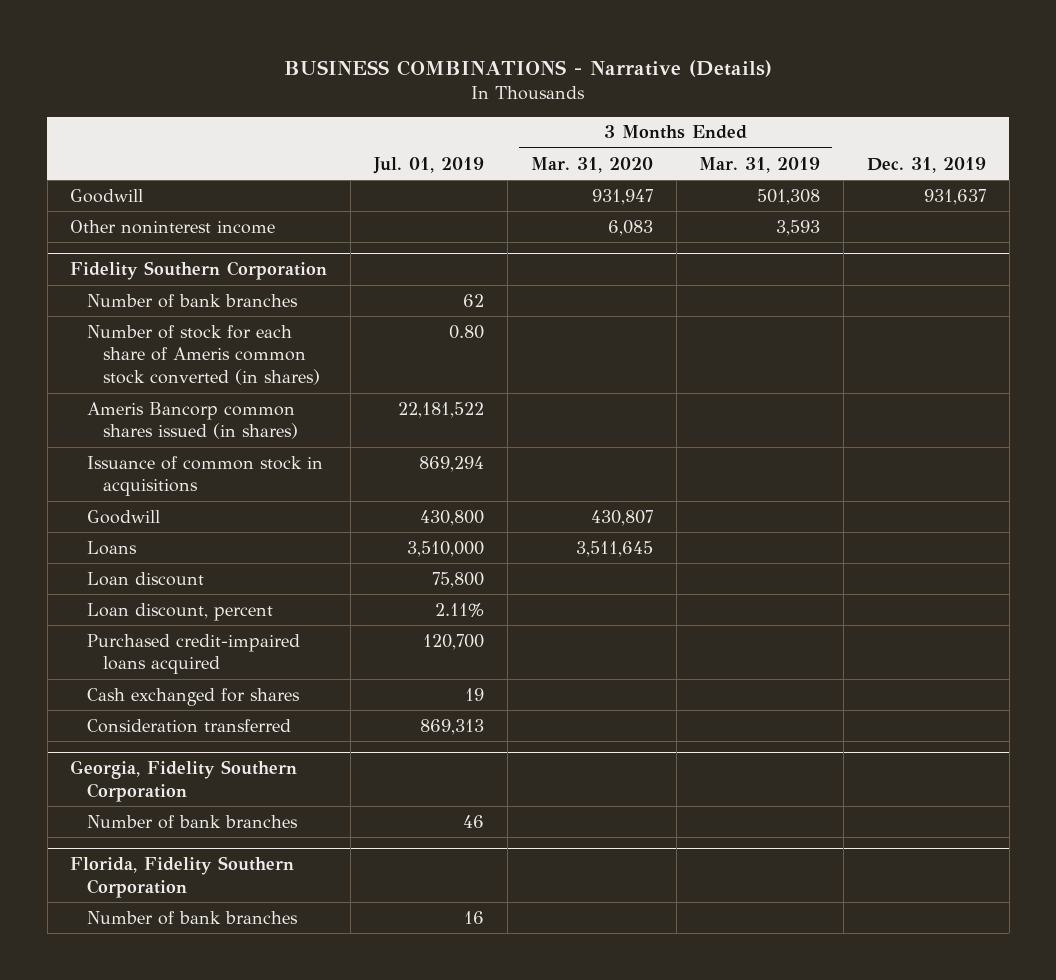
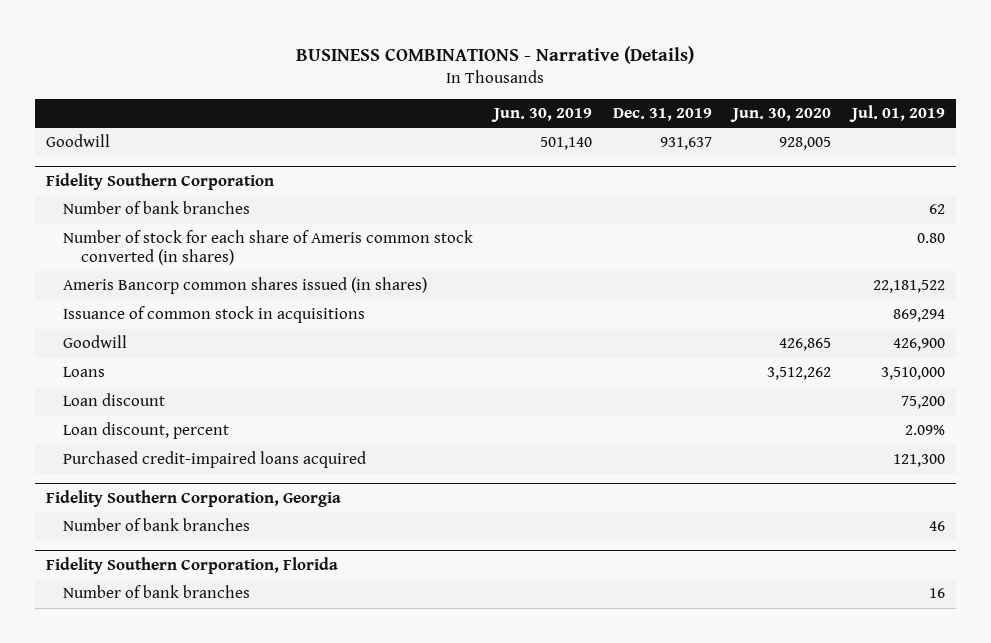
- | Jul. 01, 2019 | 3 Months Ended Mar. 31, 2020 | 3 Months Ended Mar. 31, 2019 | Dec. 31, 2019
+ | Jun. 30, 2019 | Dec. 31, 2019 | Jun. 30, 2020 | Jul. 01, 2019
- Other noninterest income | | 6,083 | 3,593 |
@ Fidelity Southern Corporation
- Goodwill | 430,800 | 430,807 | |
+ Goodwill | | | 426,865 | 426,900
- Loan discount | 75,800 | | |
- Loan discount, percent | 2.11% | | |
- Purchased credit-impaired loans acquired | 120,700 | | |
- Cash exchanged for shares | 19 | | |
- Consideration transferred | 869,313 | | |
- Georgia, Fidelity Southern Corporation
@ Fidelity Southern Corporation
+ Loan discount | | | | 75,200
+ Loan discount, percent | | | | 2.09%
+ Purchased credit-impaired loans acquired | | | | 121,300
+ Fidelity Southern Corporation, Georgia
- Florida, Fidelity Southern Corporation
+ Fidelity Southern Corporation, Florida

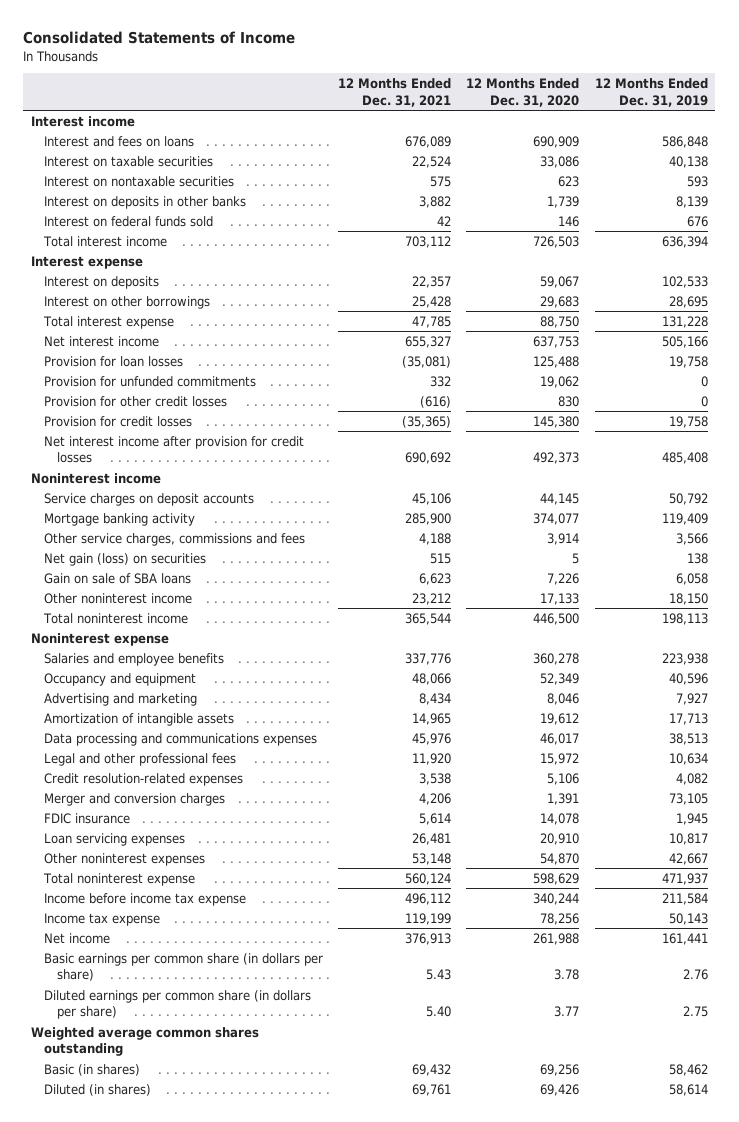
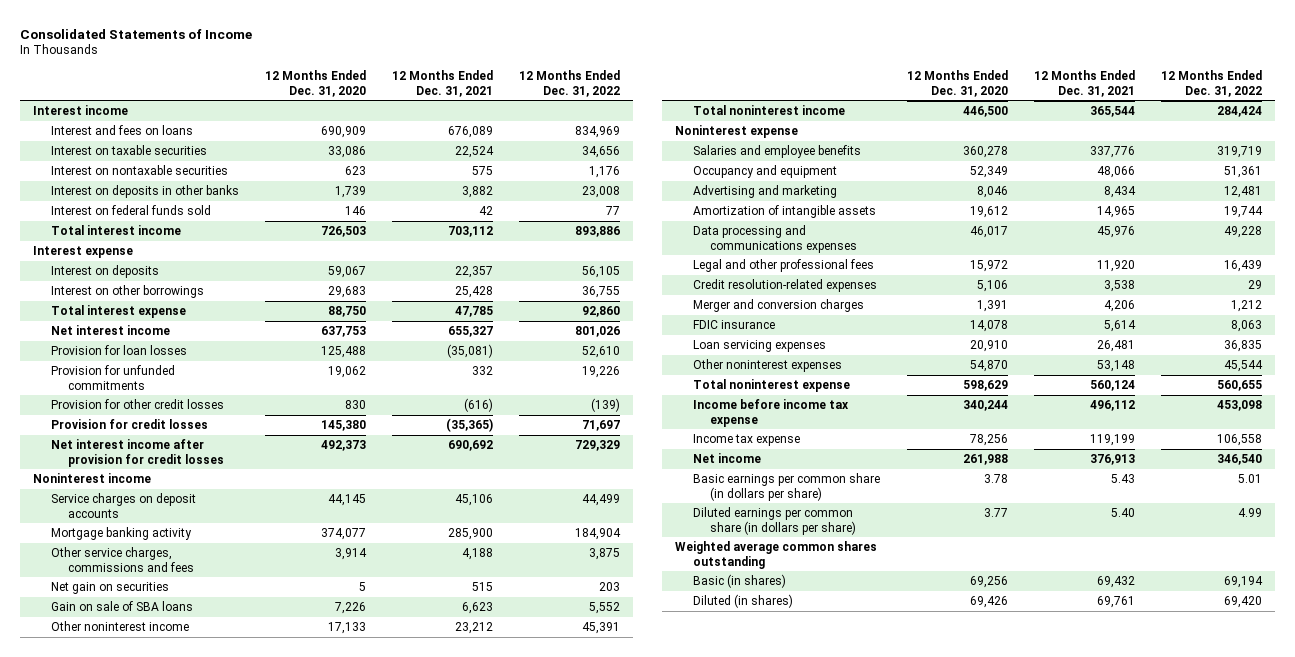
- | 12 Months Ended Dec. 31, 2021 | 12 Months Ended Dec. 31, 2020 | 12 Months Ended Dec. 31, 2019
+ | 12 Months Ended Dec. 31, 2020 | 12 Months Ended Dec. 31, 2021 | 12 Months Ended Dec. 31, 2022
- Net gain (loss) on securities | 515 | 5 | 138
+ Net gain on securities | 5 | 515 | 203

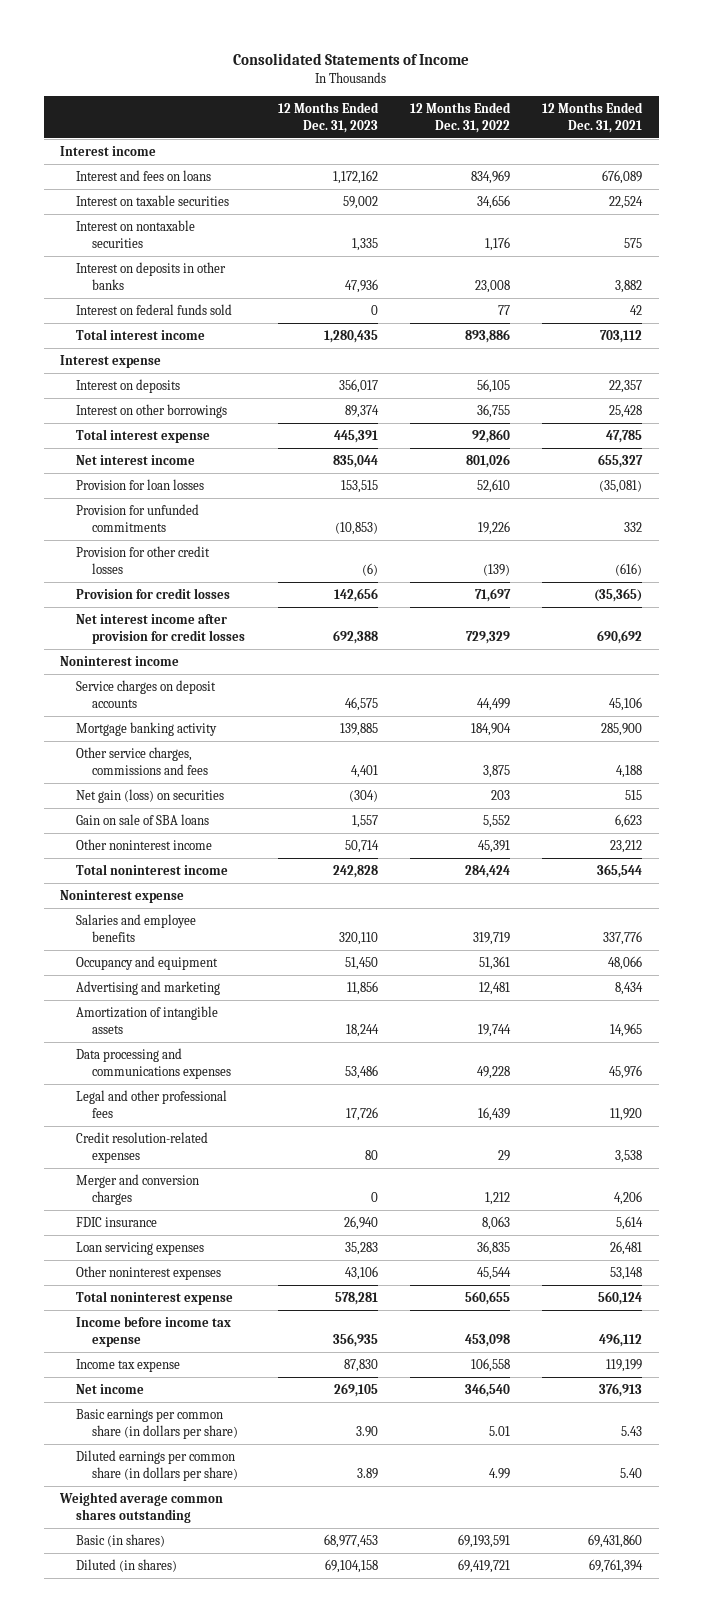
- | 12 Months Ended Dec. 31, 2020 | 12 Months Ended Dec. 31, 2021 | 12 Months Ended Dec. 31, 2022
+ | 12 Months Ended Dec. 31, 2023 | 12 Months Ended Dec. 31, 2022 | 12 Months Ended Dec. 31, 2021
- Net gain on securities | 5 | 515 | 203
+ Net gain (loss) on securities | (304) | 203 | 515
- Basic (in shares) | 69,256 | 69,432 | 69,194
- Diluted (in shares) | 69,426 | 69,761 | 69,420
+ Basic (in shares) | 68,977,453 | 69,193,591 | 69,431,860
+ Diluted (in shares) | 69,104,158 | 69,419,721 | 69,761,394

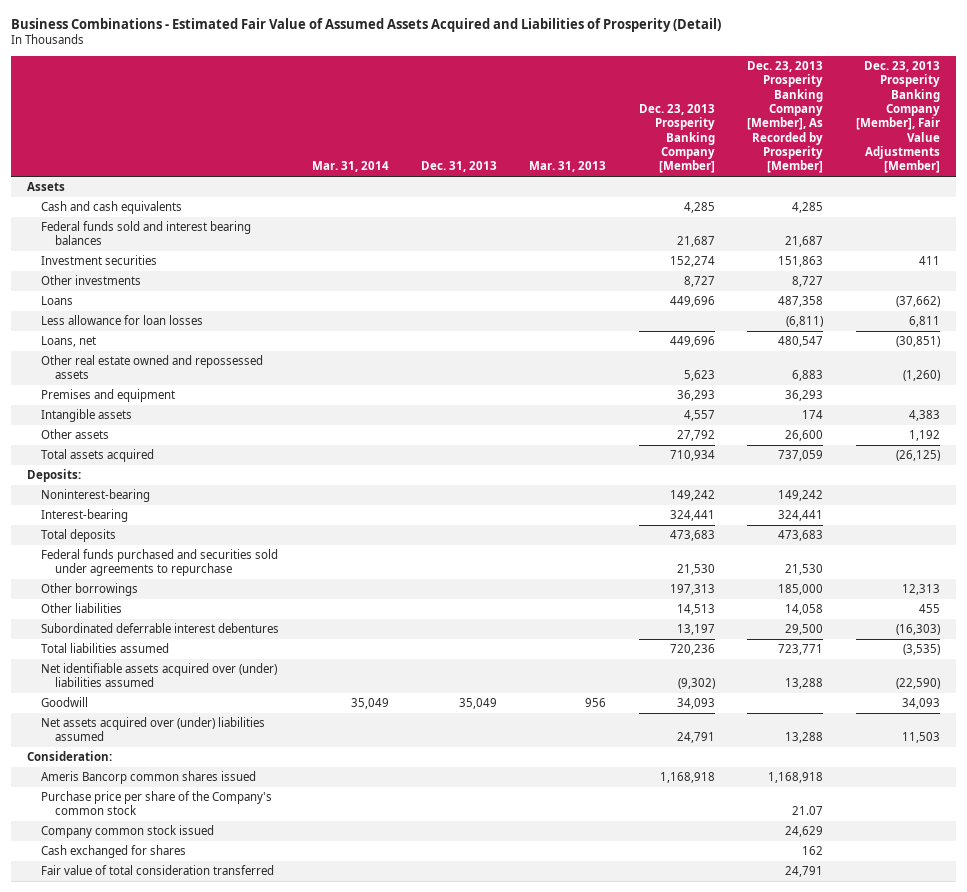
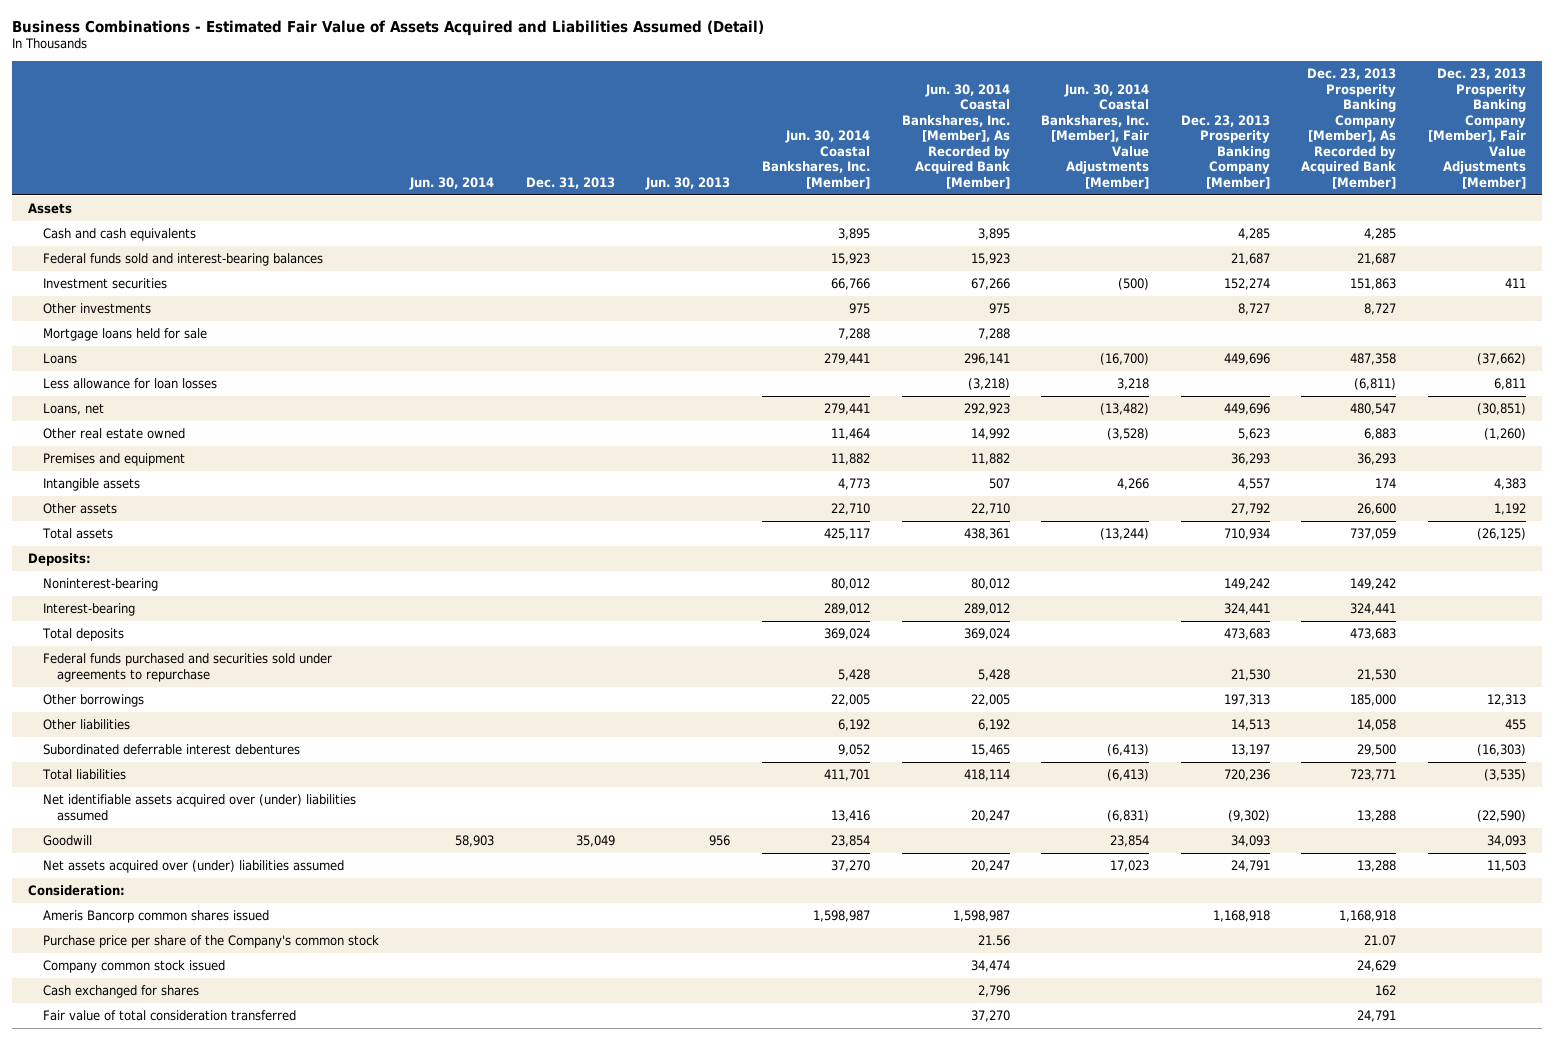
- Business Combinations - Estimated Fair Value of Assumed Assets Acquired and Liabilities of Prosperity (Detail)
+ Business Combinations - Estimated Fair Value of Assets Acquired and Liabilities Assumed (Detail)
- | Mar. 31, 2014 | Dec. 31, 2013 | Mar. 31, 2013 | Dec. 23, 2013 Prosperity Banking Company [Member] | Dec. 23, 2013 Prosperity Banking Company [Member], As Recorded by Prosperity [Member] | Dec. 23, 2013 Prosperity Banking Company [Member], Fair Value Adjustments [Member]
+ | Jun. 30, 2014 | Dec. 31, 2013 | Jun. 30, 2013 | Jun. 30, 2014 Coastal Bankshares, Inc. [Member] | Jun. 30, 2014 Coastal Bankshares, Inc. [Member], As Recorded by Acquired Bank [Member] | Jun. 30, 2014 Coastal Bankshares, Inc. [Member], Fair Value Adjustments [Member] | Dec. 23, 2013 Prosperity Banking Company [Member] | Dec. 23, 2013 Prosperity Banking Company [Member], As Recorded by Acquired Bank [Member] | Dec. 23, 2013 Prosperity Banking Company [Member], Fair Value Adjustments [Member]
- Federal funds sold and interest bearing balances | | | | 21,687 | 21,687 |
+ Federal funds sold and interest-bearing balances | | | | 15,923 | 15,923 | | 21,687 | 21,687 |
+ Mortgage loans held for sale | | | | 7,288 | 7,288 | | | |
- Other real estate owned and repossessed assets | | | | 5,623 | 6,883 | (1,260)
+ Other real estate owned | | | | 11,464 | 14,992 | (3,528) | 5,623 | 6,883 | (1,260)
- Total assets acquired | | | | 710,934 | 737,059 | (26,125)
+ Total assets | | | | 425,117 | 438,361 | (13,244) | 710,934 | 737,059 | (26,125)
- Total liabilities assumed | | | | 720,236 | 723,771 | (3,535)
+ Total liabilities | | | | 411,701 | 418,114 | (6,413) | 720,236 | 723,771 | (3,535)

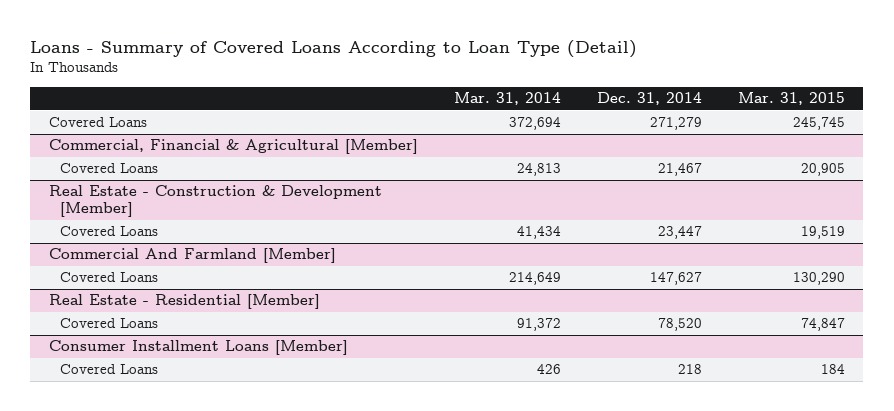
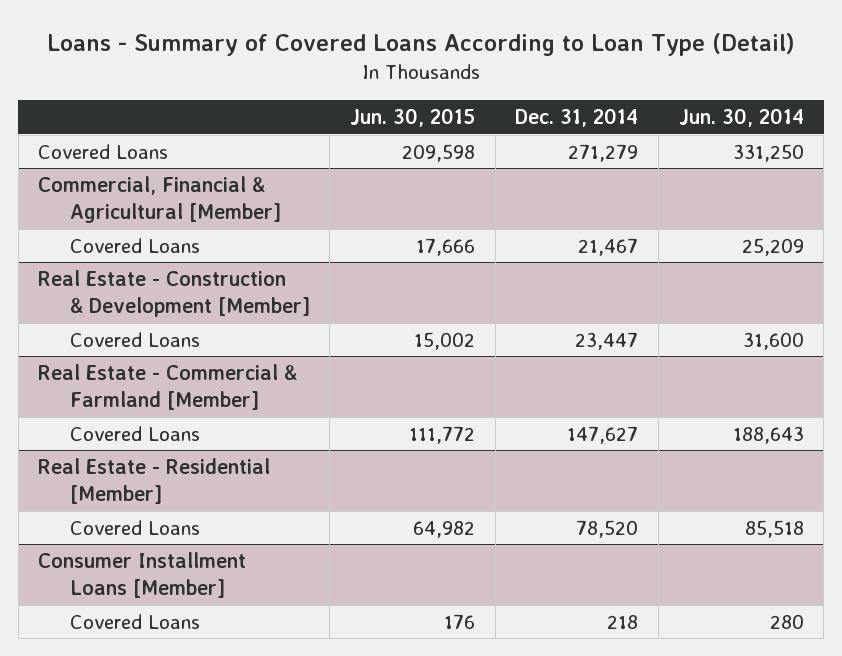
- | Mar. 31, 2014 | Dec. 31, 2014 | Mar. 31, 2015
+ | Jun. 30, 2015 | Dec. 31, 2014 | Jun. 30, 2014
- Commercial And Farmland [Member]
+ Real Estate - Commercial & Farmland [Member]

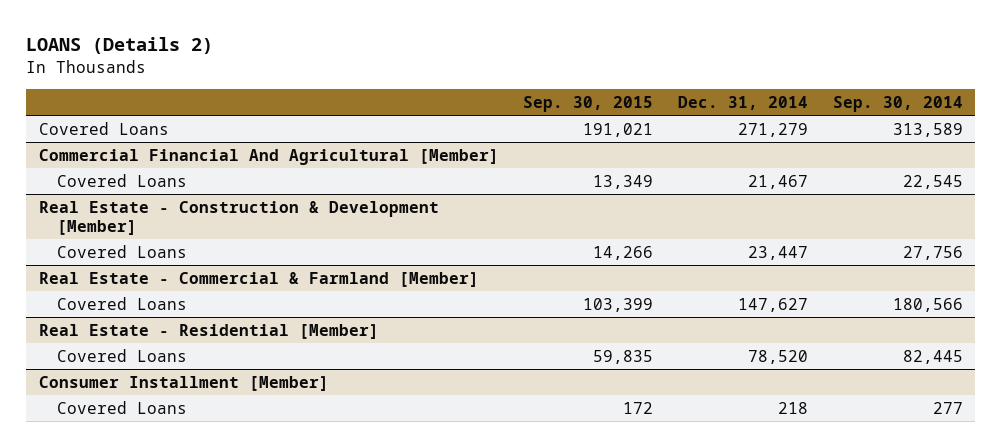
- Loans - Summary of Covered Loans According to Loan Type (Detail)
+ LOANS (Details 2)
- | Jun. 30, 2015 | Dec. 31, 2014 | Jun. 30, 2014
+ | Sep. 30, 2015 | Dec. 31, 2014 | Sep. 30, 2014
- Commercial, Financial & Agricultural [Member]
+ Commercial Financial And Agricultural [Member]
- Consumer Installment Loans [Member]
+ Consumer Installment [Member]

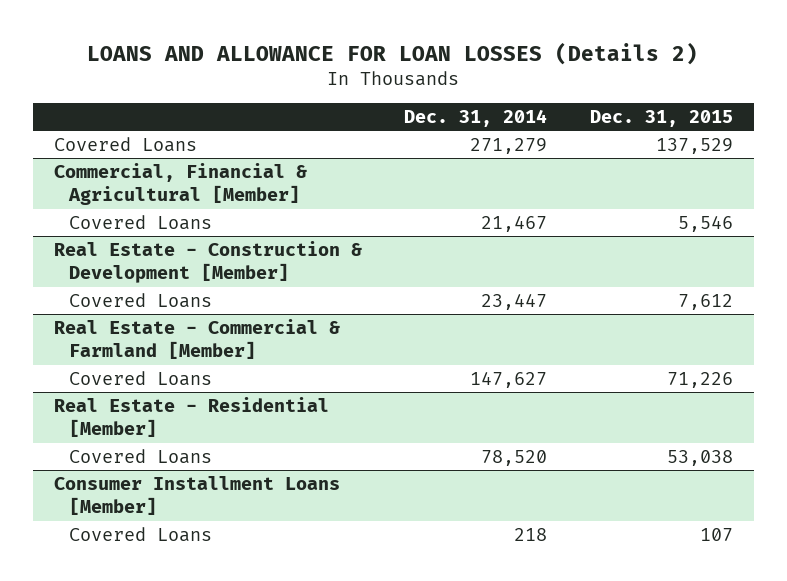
- LOANS (Details 2)
+ LOANS AND ALLOWANCE FOR LOAN LOSSES (Details 2)
- | Sep. 30, 2015 | Dec. 31, 2014 | Sep. 30, 2014
+ | Dec. 31, 2014 | Dec. 31, 2015
- Commercial Financial And Agricultural [Member]
+ Commercial, Financial & Agricultural [Member]
- Consumer Installment [Member]
+ Consumer Installment Loans [Member]

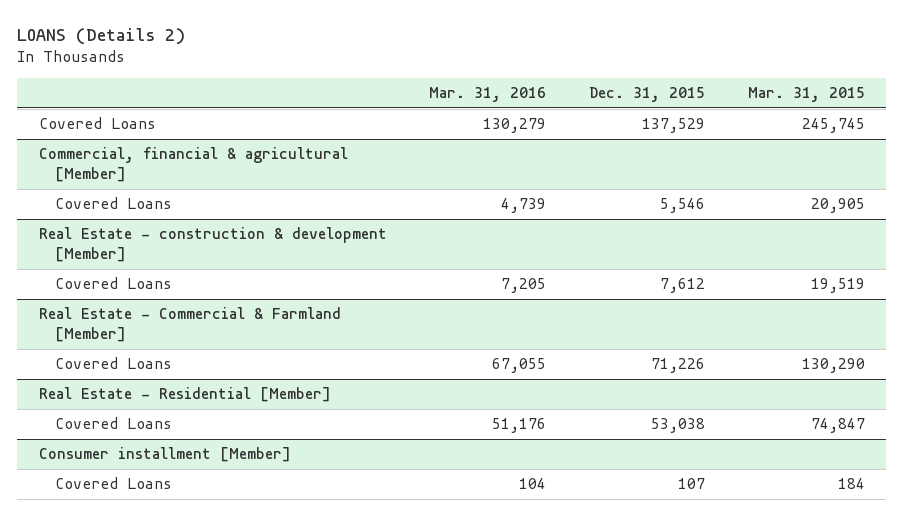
- LOANS AND ALLOWANCE FOR LOAN LOSSES (Details 2)
+ LOANS (Details 2)
- | Dec. 31, 2014 | Dec. 31, 2015
+ | Mar. 31, 2016 | Dec. 31, 2015 | Mar. 31, 2015
- Commercial, Financial & Agricultural [Member]
+ Commercial, financial & agricultural [Member]
- Real Estate - Construction & Development [Member]
+ Real Estate - construction & development [Member]
- Consumer Installment Loans [Member]
+ Consumer installment [Member]

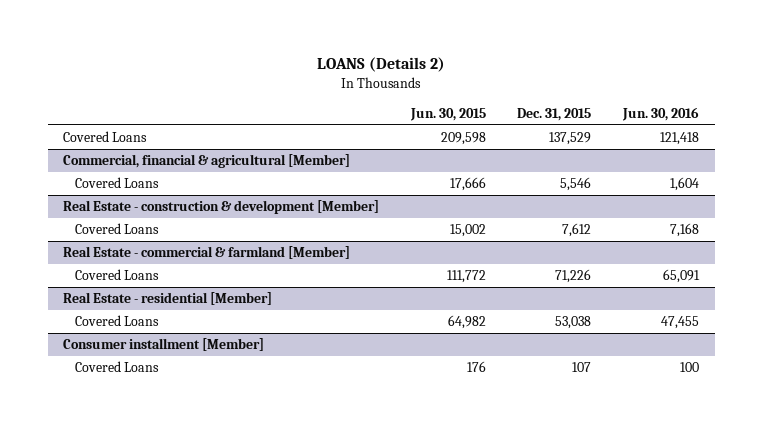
- | Mar. 31, 2016 | Dec. 31, 2015 | Mar. 31, 2015
+ | Jun. 30, 2015 | Dec. 31, 2015 | Jun. 30, 2016
- Real Estate - Commercial & Farmland [Member]
+ Real Estate - commercial & farmland [Member]
- Real Estate - Residential [Member]
+ Real Estate - residential [Member]

